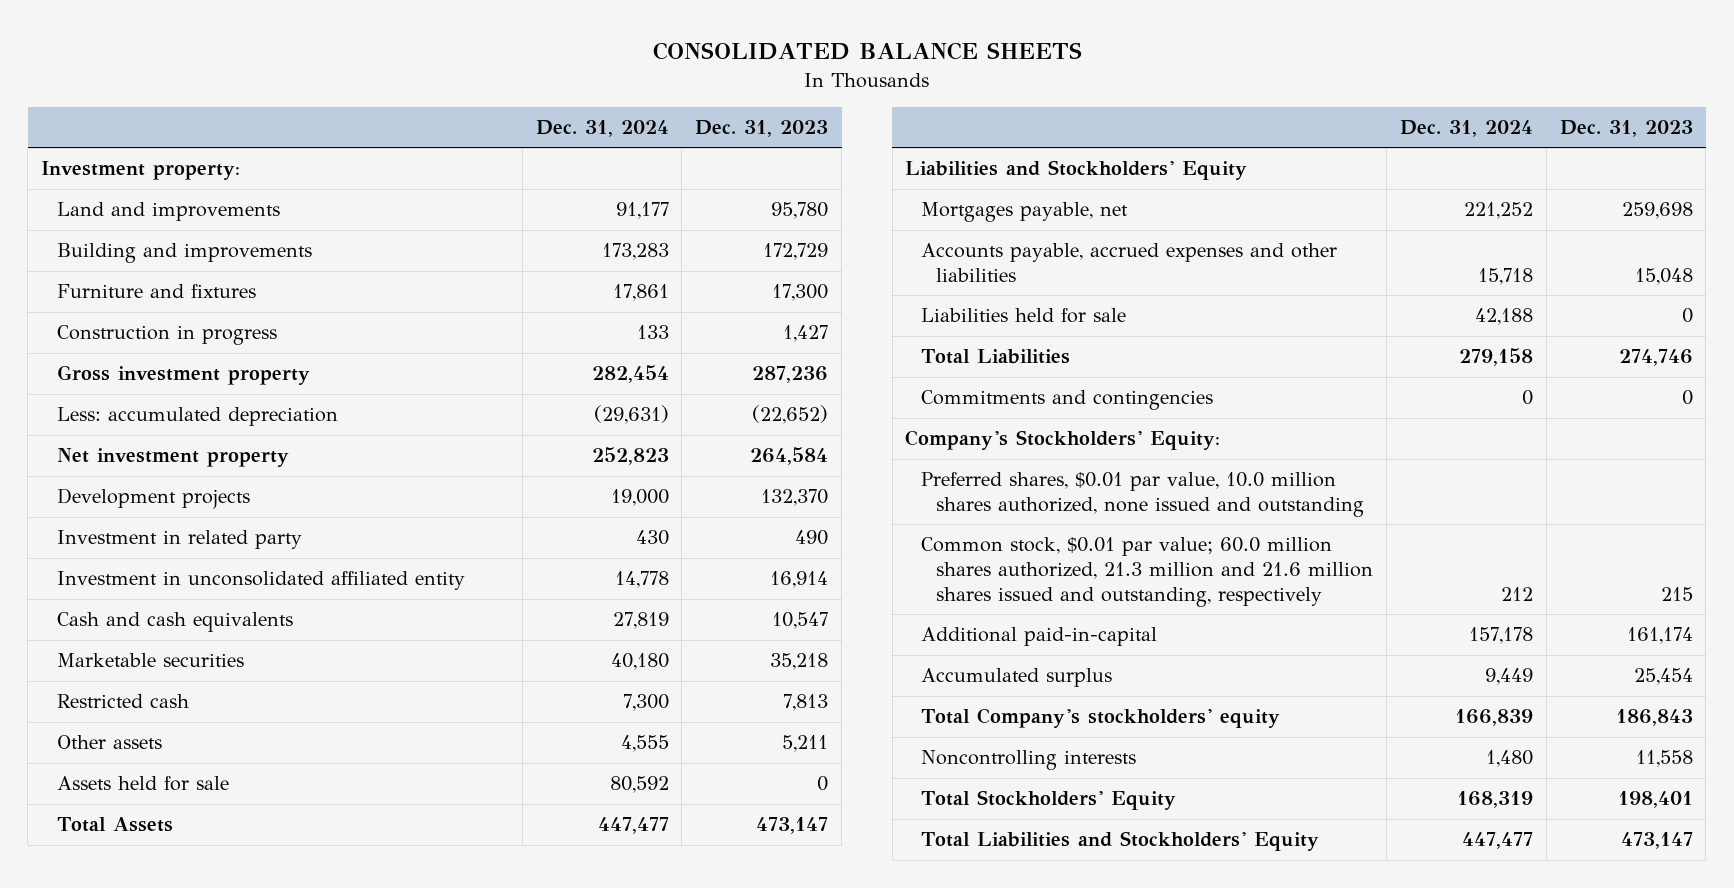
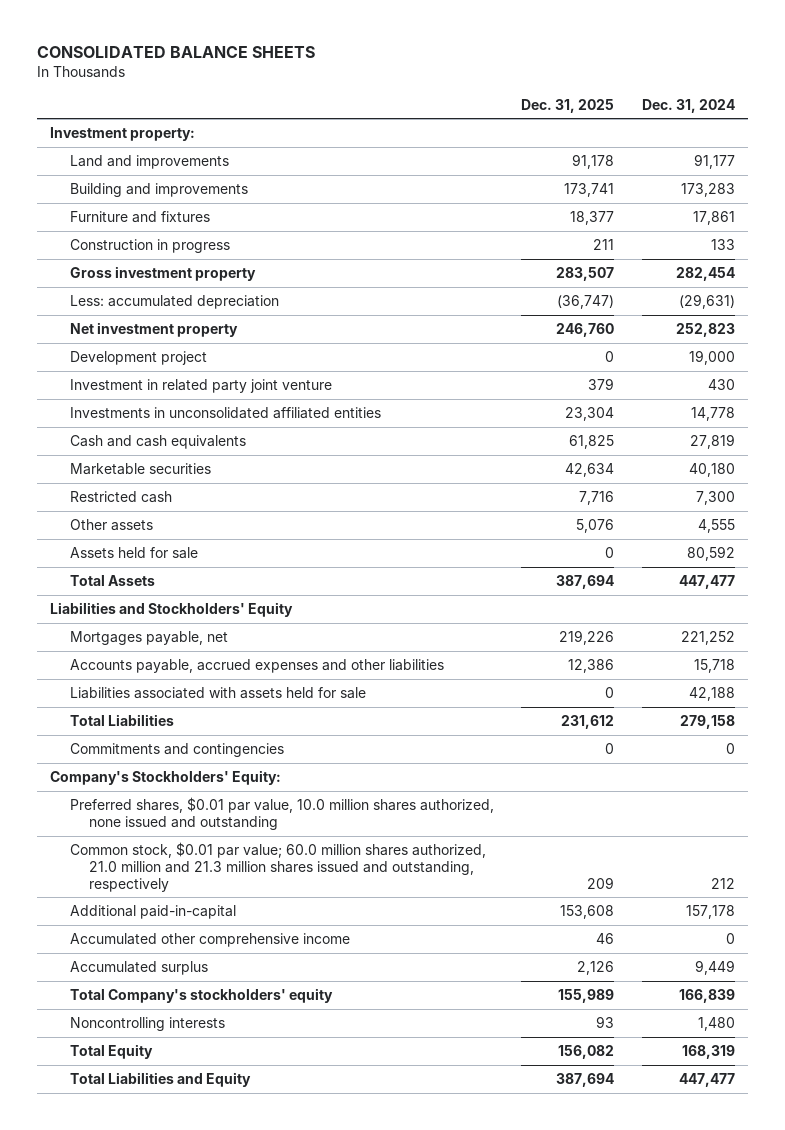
- | Dec. 31, 2024 | Dec. 31, 2023
+ | Dec. 31, 2025 | Dec. 31, 2024
- Development projects | 19,000 | 132,370
- Investment in related party | 430 | 490
- Investment in unconsolidated affiliated entity | 14,778 | 16,914
+ Development project | 0 | 19,000
+ Investment in related party joint venture | 379 | 430
+ Investments in unconsolidated affiliated entities | 23,304 | 14,778
- Liabilities held for sale | 42,188 | 0
+ Liabilities associated with assets held for sale | 0 | 42,188
- Common stock, $0.01 par value; 60.0 million shares authorized, 21.3 million and 21.6 million shares issued and outstanding, respectively | 212 | 215
+ Common stock, $0.01 par value; 60.0 million shares authorized, 21.0 million and 21.3 million shares issued and outstanding, respectively | 209 | 212
+ Accumulated other comprehensive income | 46 | 0
- Total Stockholders' Equity | 168,319 | 198,401
- Total Liabilities and Stockholders' Equity | 447,477 | 473,147
+ Total Equity | 156,082 | 168,319
+ Total Liabilities and Equity | 387,694 | 447,477

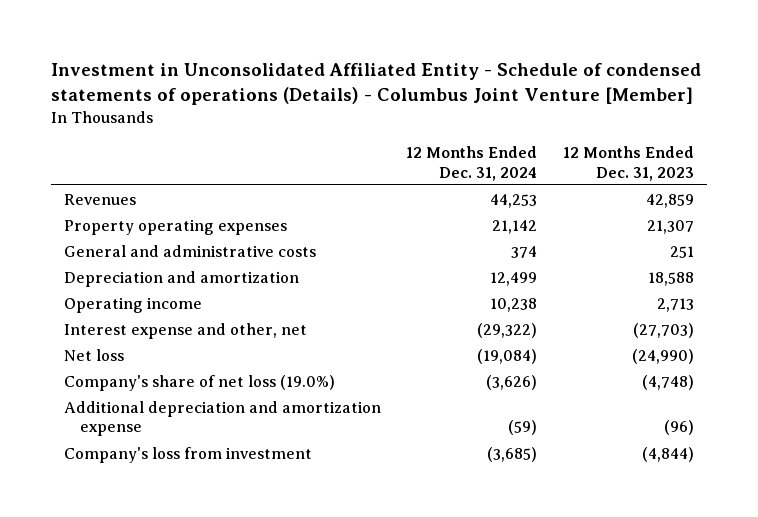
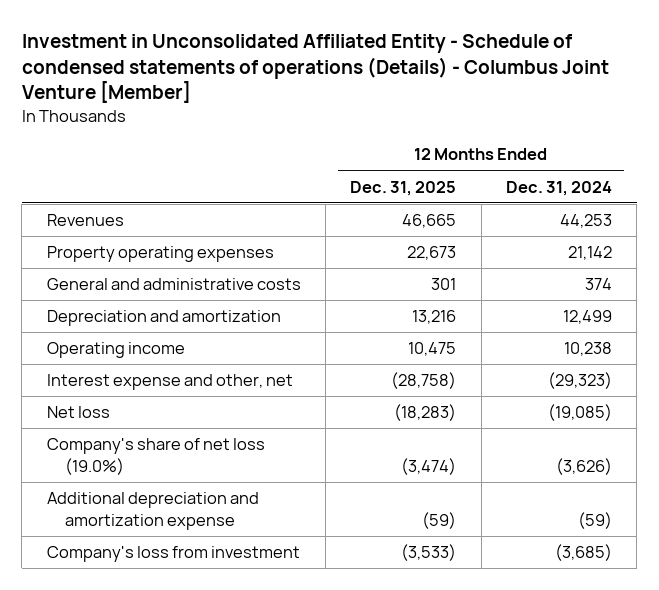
- | 12 Months Ended Dec. 31, 2024 | 12 Months Ended Dec. 31, 2023
+ | 12 Months Ended Dec. 31, 2025 | 12 Months Ended Dec. 31, 2024
- Interest expense and other, net | (29,322) | (27,703)
- Net loss | (19,084) | (24,990)
+ Interest expense and other, net | (28,758) | (29,323)
+ Net loss | (18,283) | (19,085)

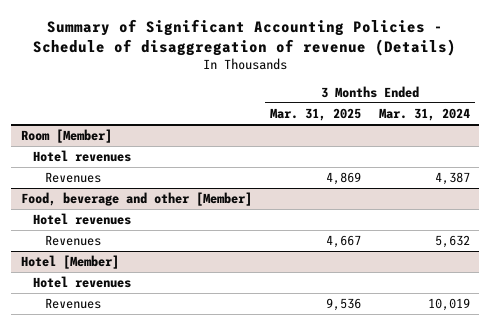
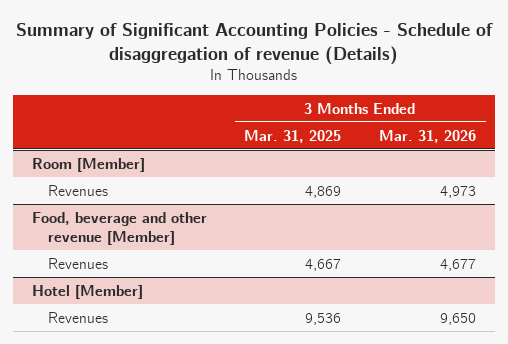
- | 3 Months Ended Mar. 31, 2025 | 3 Months Ended Mar. 31, 2024
+ | 3 Months Ended Mar. 31, 2025 | 3 Months Ended Mar. 31, 2026
@ Room [Member]
- Hotel revenues
- Food, beverage and other [Member]
- Hotel revenues
+ Food, beverage and other revenue [Member]
@ Hotel [Member]
- Hotel revenues

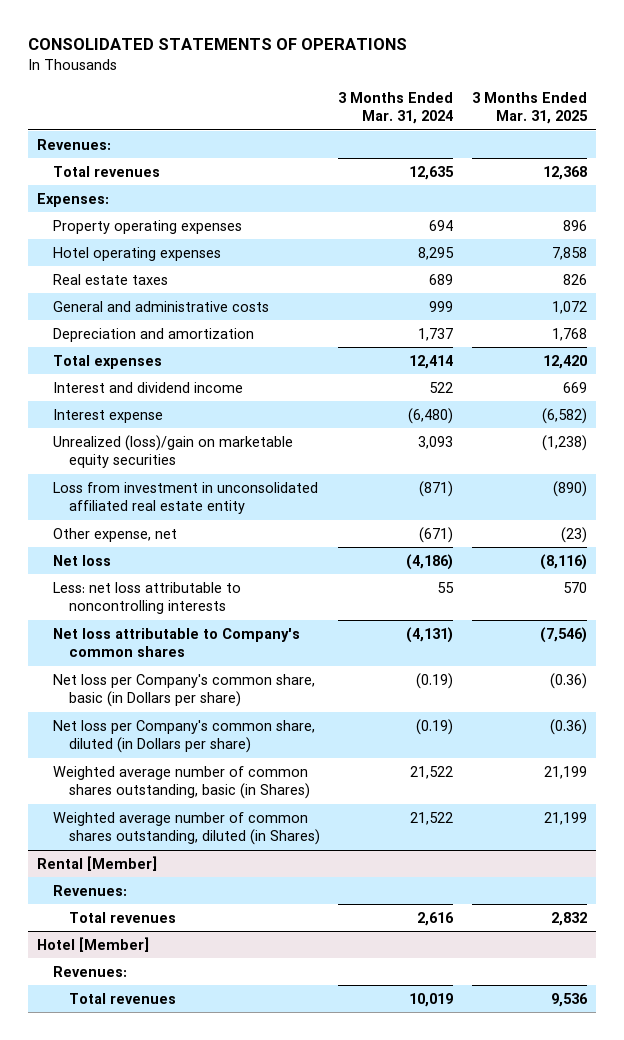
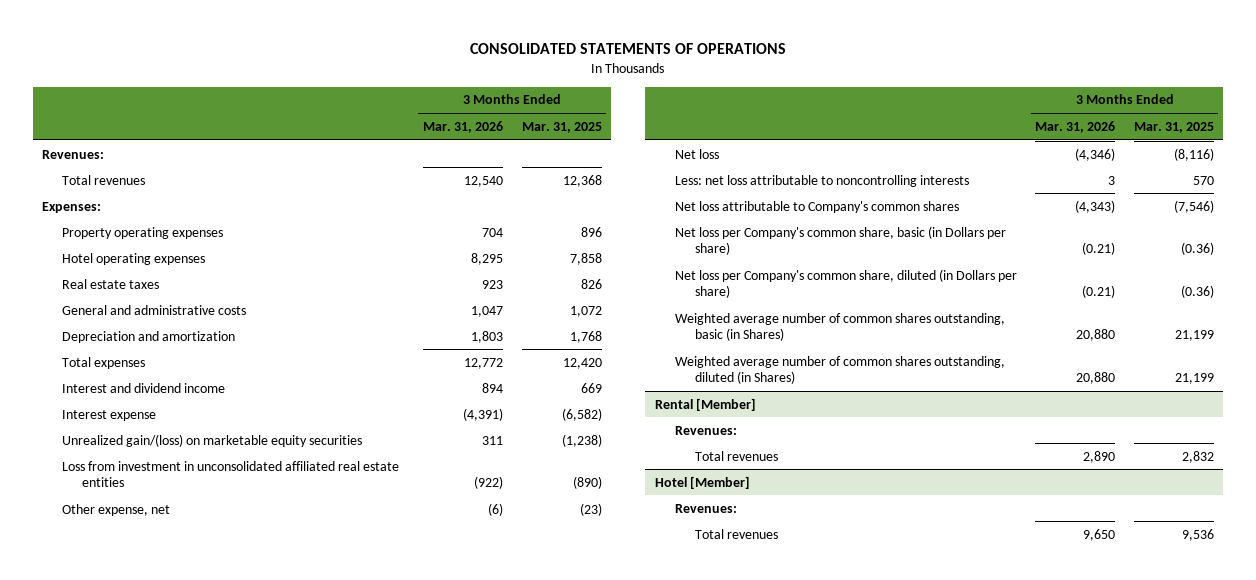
- | 3 Months Ended Mar. 31, 2024 | 3 Months Ended Mar. 31, 2025
+ | 3 Months Ended Mar. 31, 2026 | 3 Months Ended Mar. 31, 2025
- Unrealized (loss)/gain on marketable equity securities | 3,093 | (1,238)
- Loss from investment in unconsolidated affiliated real estate entity | (871) | (890)
+ Unrealized gain/(loss) on marketable equity securities | 311 | (1,238)
+ Loss from investment in unconsolidated affiliated real estate entities | (922) | (890)

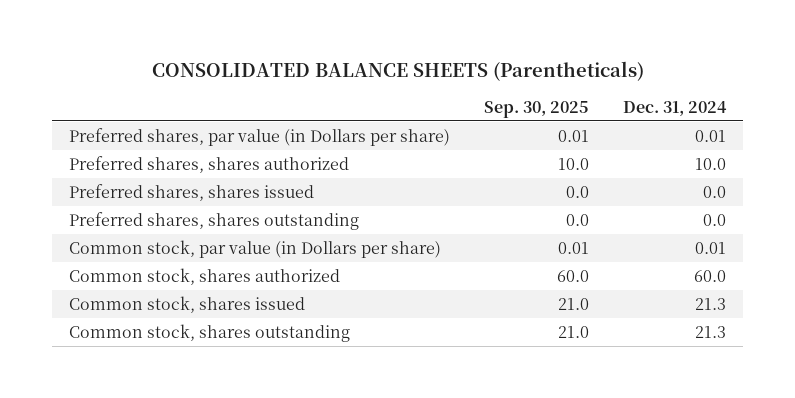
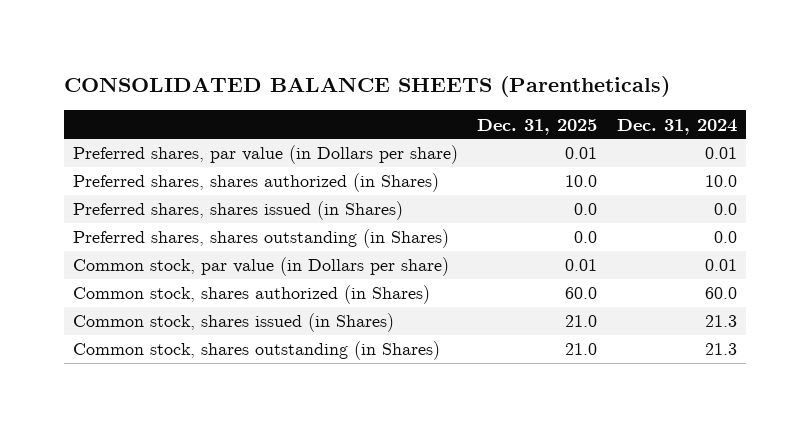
- | Sep. 30, 2025 | Dec. 31, 2024
+ | Dec. 31, 2025 | Dec. 31, 2024
- Preferred shares, shares authorized | 10.0 | 10.0
- Preferred shares, shares issued | 0.0 | 0.0
- Preferred shares, shares outstanding | 0.0 | 0.0
+ Preferred shares, shares authorized (in Shares) | 10.0 | 10.0
+ Preferred shares, shares issued (in Shares) | 0.0 | 0.0
+ Preferred shares, shares outstanding (in Shares) | 0.0 | 0.0
- Common stock, shares authorized | 60.0 | 60.0
- Common stock, shares issued | 21.0 | 21.3
- Common stock, shares outstanding | 21.0 | 21.3
+ Common stock, shares authorized (in Shares) | 60.0 | 60.0
+ Common stock, shares issued (in Shares) | 21.0 | 21.3
+ Common stock, shares outstanding (in Shares) | 21.0 | 21.3

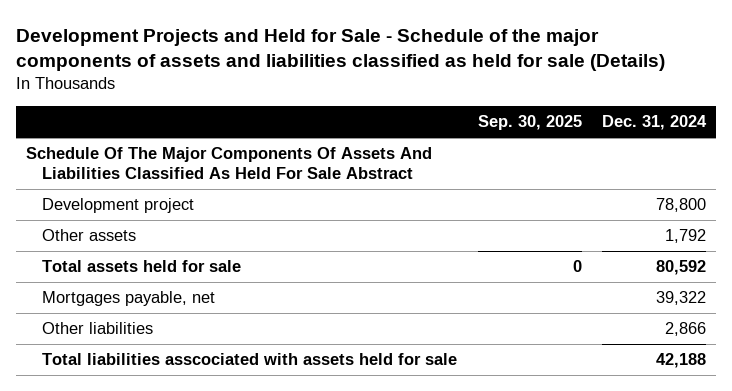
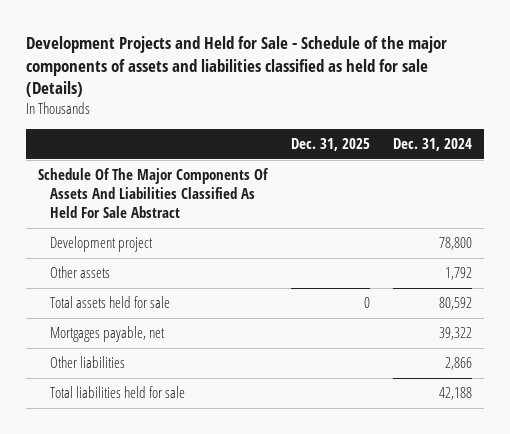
- | Sep. 30, 2025 | Dec. 31, 2024
+ | Dec. 31, 2025 | Dec. 31, 2024
- Total liabilities asscociated with assets held for sale | | 42,188
+ Total liabilities held for sale | | 42,188

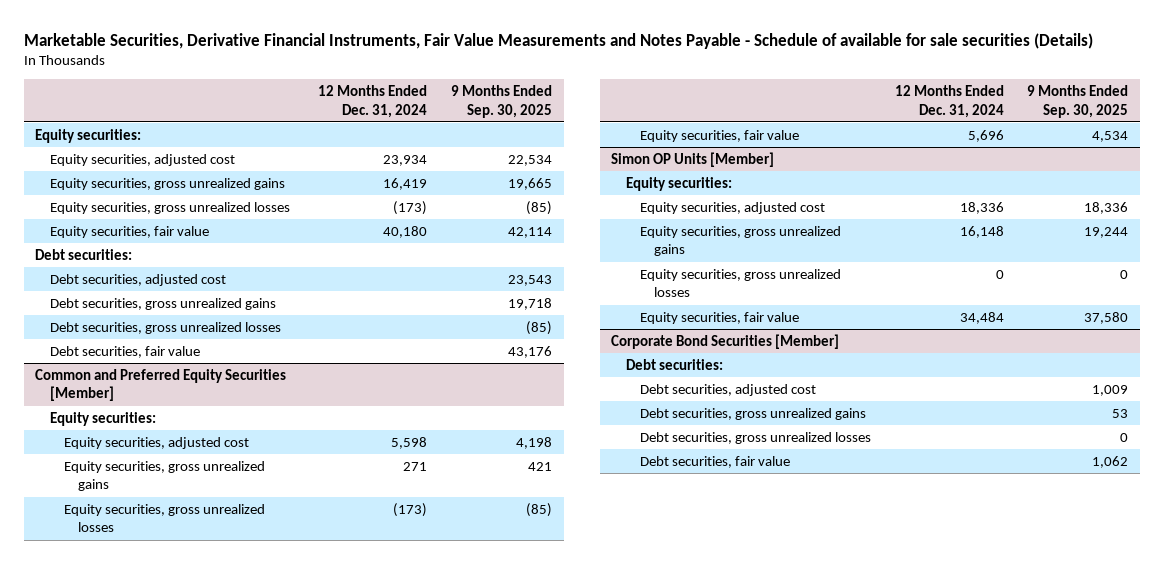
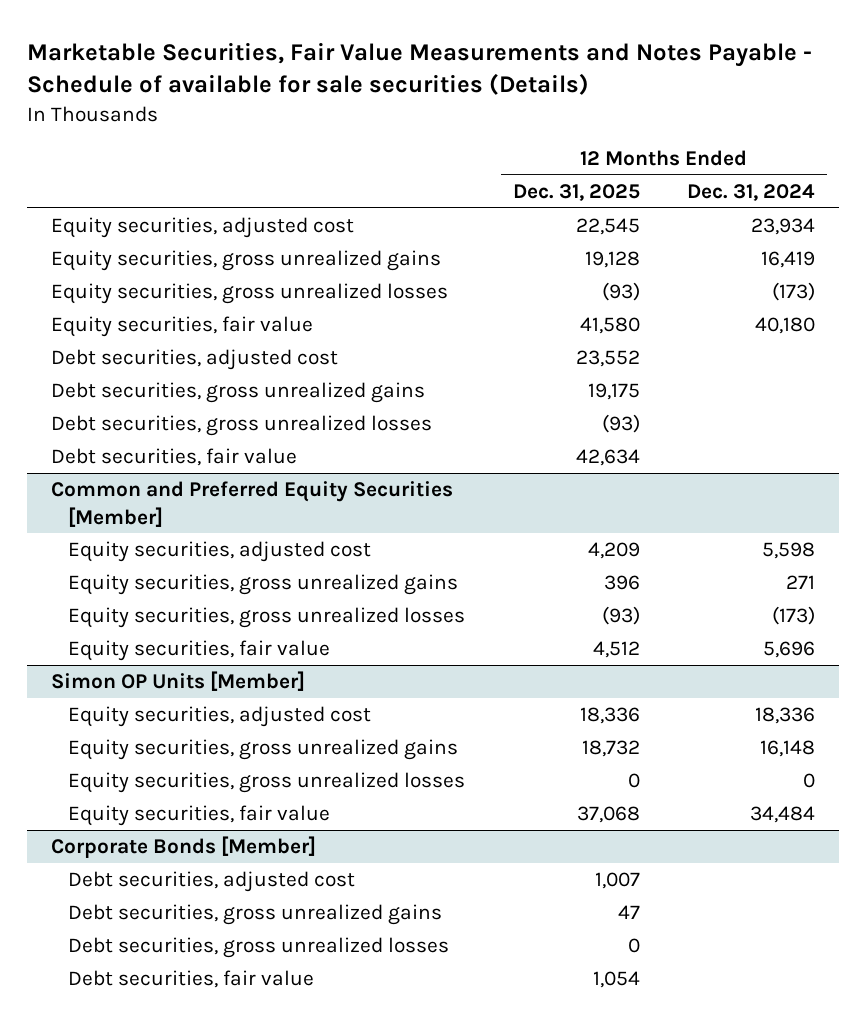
- Marketable Securities, Derivative Financial Instruments, Fair Value Measurements and Notes Payable - Schedule of available for sale securities (Details)
+ Marketable Securities, Fair Value Measurements and Notes Payable - Schedule of available for sale securities (Details)
- | 12 Months Ended Dec. 31, 2024 | 9 Months Ended Sep. 30, 2025
+ | 12 Months Ended Dec. 31, 2025 | 12 Months Ended Dec. 31, 2024
- Equity securities:
- Debt securities:
@ Common and Preferred Equity Securities [Member]
- Equity securities:
@ Simon OP Units [Member]
- Equity securities:
- Corporate Bond Securities [Member]
- Debt securities:
+ Corporate Bonds [Member]

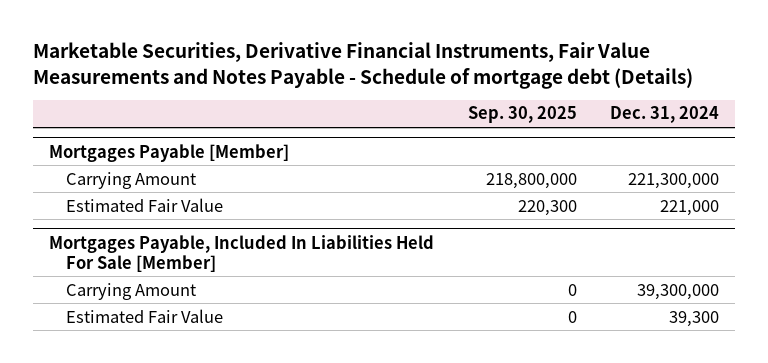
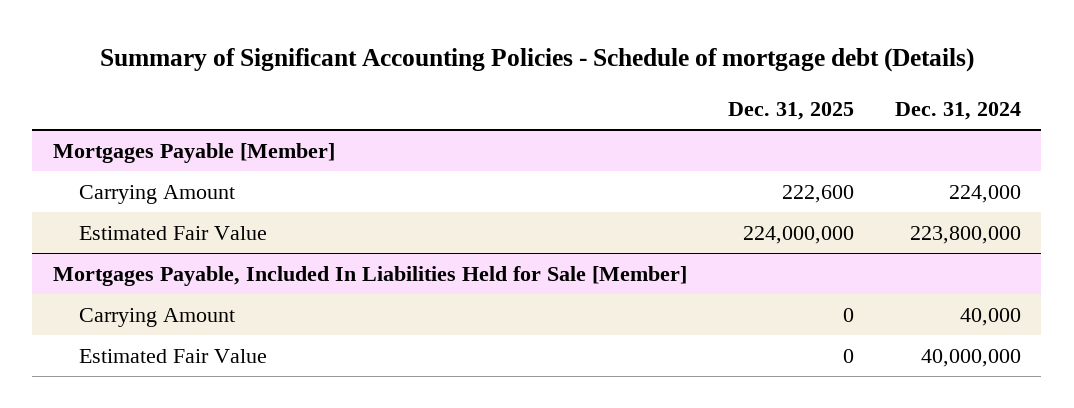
- Marketable Securities, Derivative Financial Instruments, Fair Value Measurements and Notes Payable - Schedule of mortgage debt (Details)
+ Summary of Significant Accounting Policies - Schedule of mortgage debt (Details)
- | Sep. 30, 2025 | Dec. 31, 2024
+ | Dec. 31, 2025 | Dec. 31, 2024
@ Mortgages Payable [Member]
- Carrying Amount | 218,800,000 | 221,300,000
- Estimated Fair Value | 220,300 | 221,000
- Mortgages Payable, Included In Liabilities Held For Sale [Member]
- Carrying Amount | 0 | 39,300,000
- Estimated Fair Value | 0 | 39,300
@ Mortgages Payable [Member]
+ Carrying Amount | 222,600 | 224,000
+ Estimated Fair Value | 224,000,000 | 223,800,000
+ Mortgages Payable, Included In Liabilities Held for Sale [Member]
+ Carrying Amount | 0 | 40,000
+ Estimated Fair Value | 0 | 40,000,000

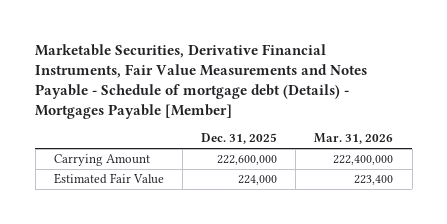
- Summary of Significant Accounting Policies - Schedule of mortgage debt (Details)
+ Marketable Securities, Derivative Financial Instruments, Fair Value Measurements and Notes Payable - Schedule of mortgage debt (Details) - Mortgages Payable [Member]
- | Dec. 31, 2025 | Dec. 31, 2024
+ | Dec. 31, 2025 | Mar. 31, 2026
- Mortgages Payable [Member]
- Carrying Amount | 222,600 | 224,000
- Estimated Fair Value | 224,000,000 | 223,800,000
- Mortgages Payable, Included In Liabilities Held for Sale [Member]
- Carrying Amount | 0 | 40,000
- Estimated Fair Value | 0 | 40,000,000
+ Carrying Amount | 222,600,000 | 222,400,000
+ Estimated Fair Value | 224,000 | 223,400

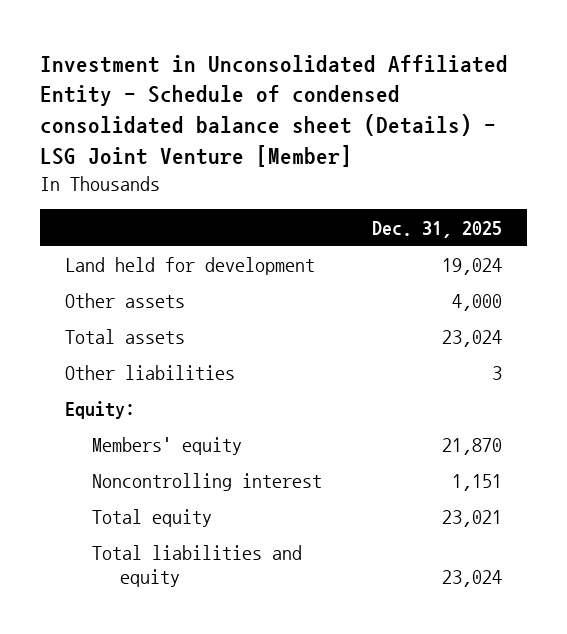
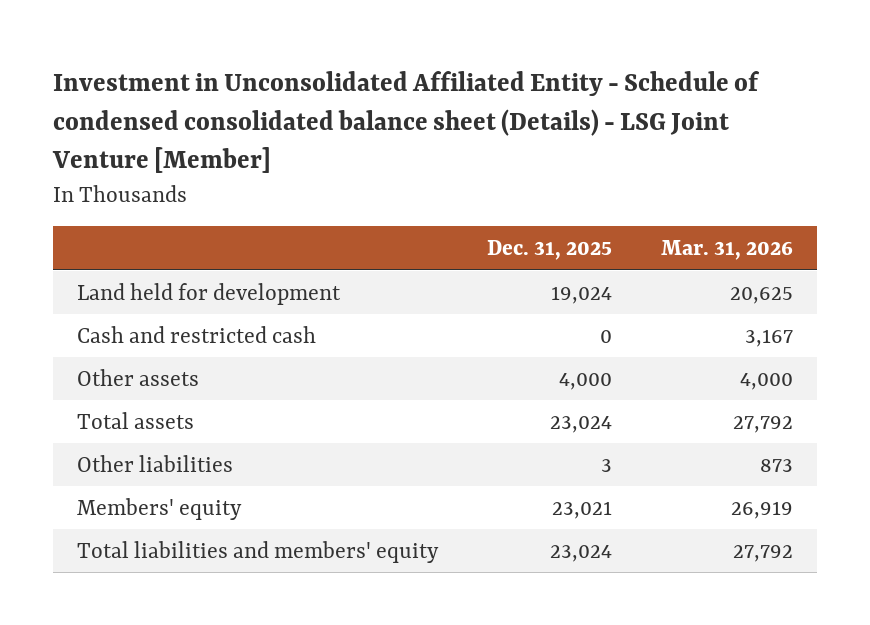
- | Dec. 31, 2025
+ | Dec. 31, 2025 | Mar. 31, 2026
+ Cash and restricted cash | 0 | 3,167
- Equity:
- Members' equity | 21,870
- Noncontrolling interest | 1,151
- Total equity | 23,021
- Total liabilities and equity | 23,024
+ Members' equity | 23,021 | 26,919
+ Total liabilities and members' equity | 23,024 | 27,792

